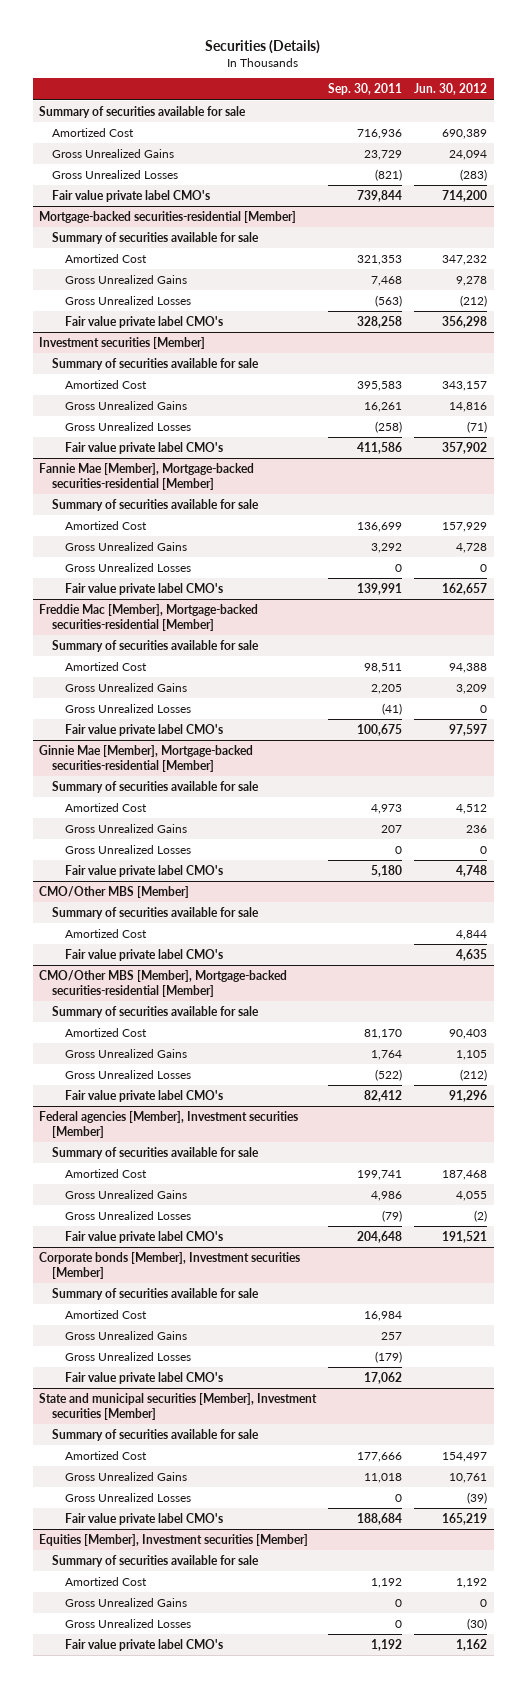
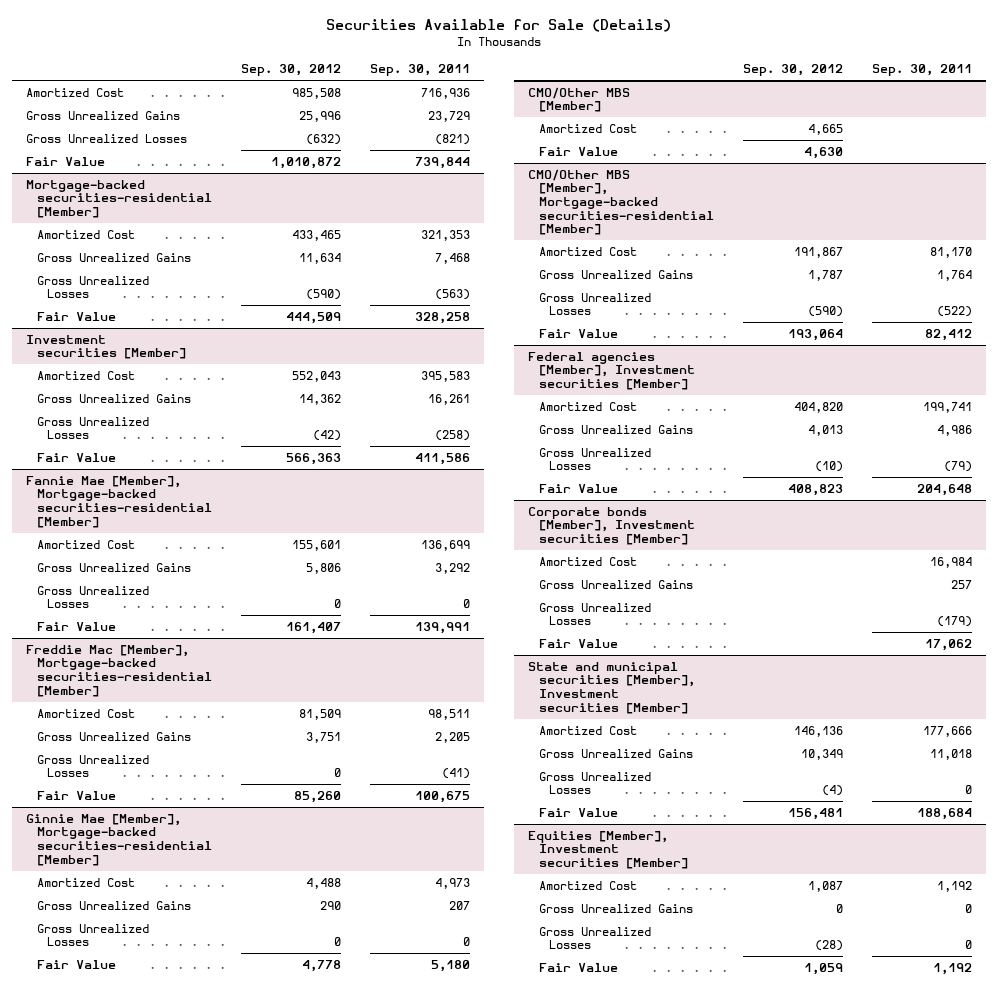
- Securities (Details)
+ Securities Available for Sale (Details)
- | Sep. 30, 2011 | Jun. 30, 2012
+ | Sep. 30, 2012 | Sep. 30, 2011
- Summary of securities available for sale
- Fair value private label CMO's | 739,844 | 714,200
+ Fair Value | 1,010,872 | 739,844
@ Mortgage-backed securities-residential [Member]
- Summary of securities available for sale
- Fair value private label CMO's | 328,258 | 356,298
+ Fair Value | 444,509 | 328,258
@ Investment securities [Member]
- Summary of securities available for sale
- Fair value private label CMO's | 411,586 | 357,902
+ Fair Value | 566,363 | 411,586
@ Fannie Mae [Member], Mortgage-backed securities-residential [Member]
- Summary of securities available for sale
- Fair value private label CMO's | 139,991 | 162,657
+ Fair Value | 161,407 | 139,991
@ Freddie Mac [Member], Mortgage-backed securities-residential [Member]
- Summary of securities available for sale
- Fair value private label CMO's | 100,675 | 97,597
+ Fair Value | 85,260 | 100,675
@ Ginnie Mae [Member], Mortgage-backed securities-residential [Member]
- Summary of securities available for sale
- Fair value private label CMO's | 5,180 | 4,748
+ Fair Value | 4,778 | 5,180
@ CMO/Other MBS [Member]
- Summary of securities available for sale
- Fair value private label CMO's | | 4,635
+ Fair Value | 4,630 |
@ CMO/Other MBS [Member], Mortgage-backed securities-residential [Member]
- Summary of securities available for sale
- Fair value private label CMO's | 82,412 | 91,296
+ Fair Value | 193,064 | 82,412
@ Federal agencies [Member], Investment securities [Member]
- Summary of securities available for sale
- Fair value private label CMO's | 204,648 | 191,521
+ Fair Value | 408,823 | 204,648
@ Corporate bonds [Member], Investment securities [Member]
- Summary of securities available for sale
- Fair value private label CMO's | 17,062 |
+ Fair Value | | 17,062
@ State and municipal securities [Member], Investment securities [Member]
- Summary of securities available for sale
- Fair value private label CMO's | 188,684 | 165,219
+ Fair Value | 156,481 | 188,684
@ Equities [Member], Investment securities [Member]
- Summary of securities available for sale
- Fair value private label CMO's | 1,192 | 1,162
+ Fair Value | 1,059 | 1,192

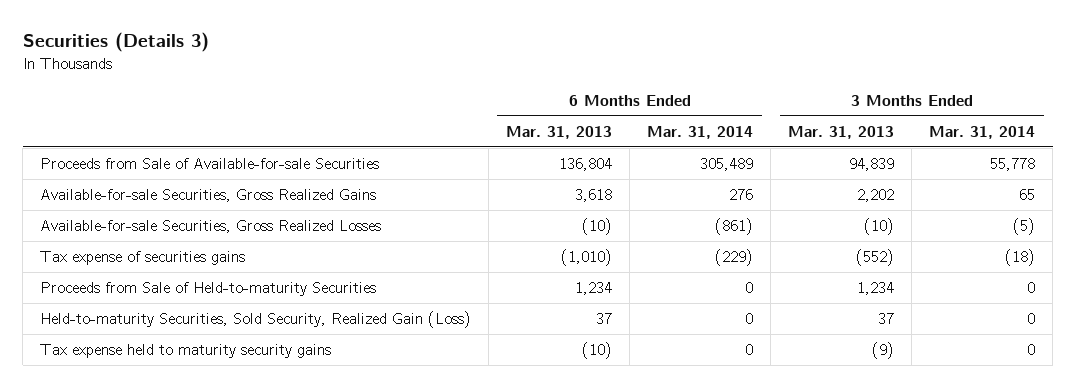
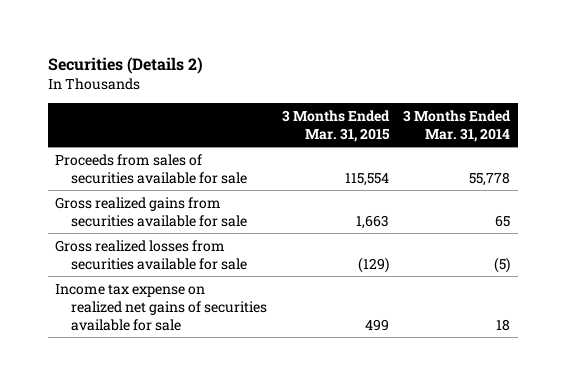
- Securities (Details 3)
+ Securities (Details 2)
- | 6 Months Ended Mar. 31, 2013 | 6 Months Ended Mar. 31, 2014 | 3 Months Ended Mar. 31, 2013 | 3 Months Ended Mar. 31, 2014
+ | 3 Months Ended Mar. 31, 2015 | 3 Months Ended Mar. 31, 2014
- Proceeds from Sale of Available-for-sale Securities | 136,804 | 305,489 | 94,839 | 55,778
- Available-for-sale Securities, Gross Realized Gains | 3,618 | 276 | 2,202 | 65
- Available-for-sale Securities, Gross Realized Losses | (10) | (861) | (10) | (5)
- Tax expense of securities gains | (1,010) | (229) | (552) | (18)
- Proceeds from Sale of Held-to-maturity Securities | 1,234 | 0 | 1,234 | 0
- Held-to-maturity Securities, Sold Security, Realized Gain (Loss) | 37 | 0 | 37 | 0
- Tax expense held to maturity security gains | (10) | 0 | (9) | 0
+ Proceeds from sales of securities available for sale | 115,554 | 55,778
+ Gross realized gains from securities available for sale | 1,663 | 65
+ Gross realized losses from securities available for sale | (129) | (5)
+ Income tax expense on realized net gains of securities available for sale | 499 | 18

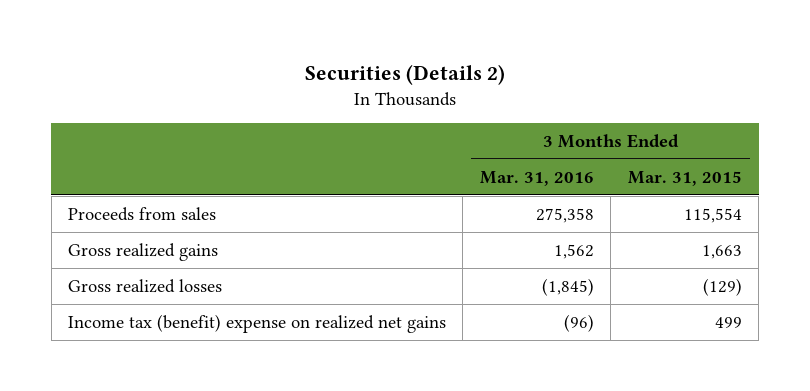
- | 3 Months Ended Mar. 31, 2015 | 3 Months Ended Mar. 31, 2014
+ | 3 Months Ended Mar. 31, 2016 | 3 Months Ended Mar. 31, 2015
- Proceeds from sales of securities available for sale | 115,554 | 55,778
- Gross realized gains from securities available for sale | 1,663 | 65
- Gross realized losses from securities available for sale | (129) | (5)
- Income tax expense on realized net gains of securities available for sale | 499 | 18
+ Proceeds from sales | 275,358 | 115,554
+ Gross realized gains | 1,562 | 1,663
+ Gross realized losses | (1,845) | (129)
+ Income tax (benefit) expense on realized net gains | (96) | 499

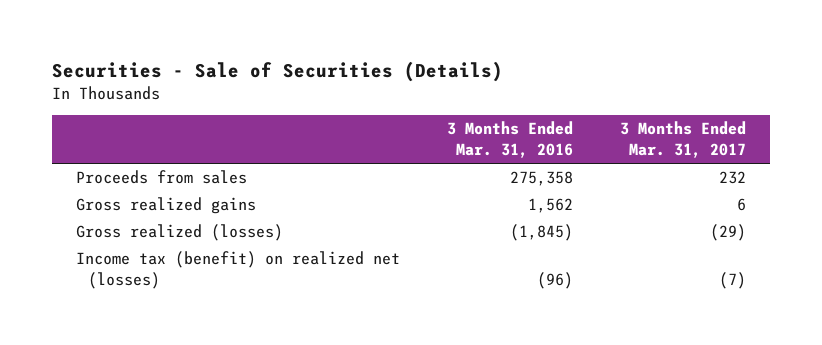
- Securities (Details 2)
+ Securities - Sale of Securities (Details)
- | 3 Months Ended Mar. 31, 2016 | 3 Months Ended Mar. 31, 2015
+ | 3 Months Ended Mar. 31, 2016 | 3 Months Ended Mar. 31, 2017
- Gross realized losses | (1,845) | (129)
- Income tax (benefit) expense on realized net gains | (96) | 499
+ Gross realized (losses) | (1,845) | (29)
+ Income tax (benefit) on realized net (losses) | (96) | (7)

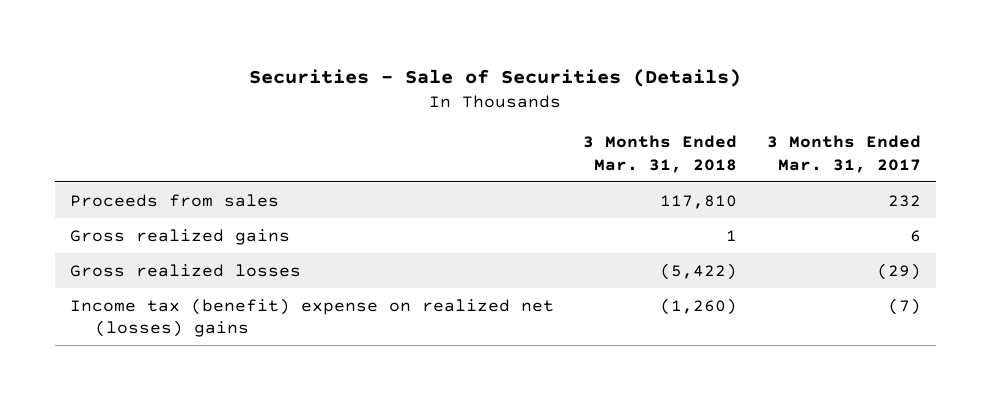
- | 3 Months Ended Mar. 31, 2016 | 3 Months Ended Mar. 31, 2017
+ | 3 Months Ended Mar. 31, 2018 | 3 Months Ended Mar. 31, 2017
- Gross realized (losses) | (1,845) | (29)
- Income tax (benefit) on realized net (losses) | (96) | (7)
+ Gross realized losses | (5,422) | (29)
+ Income tax (benefit) expense on realized net (losses) gains | (1,260) | (7)

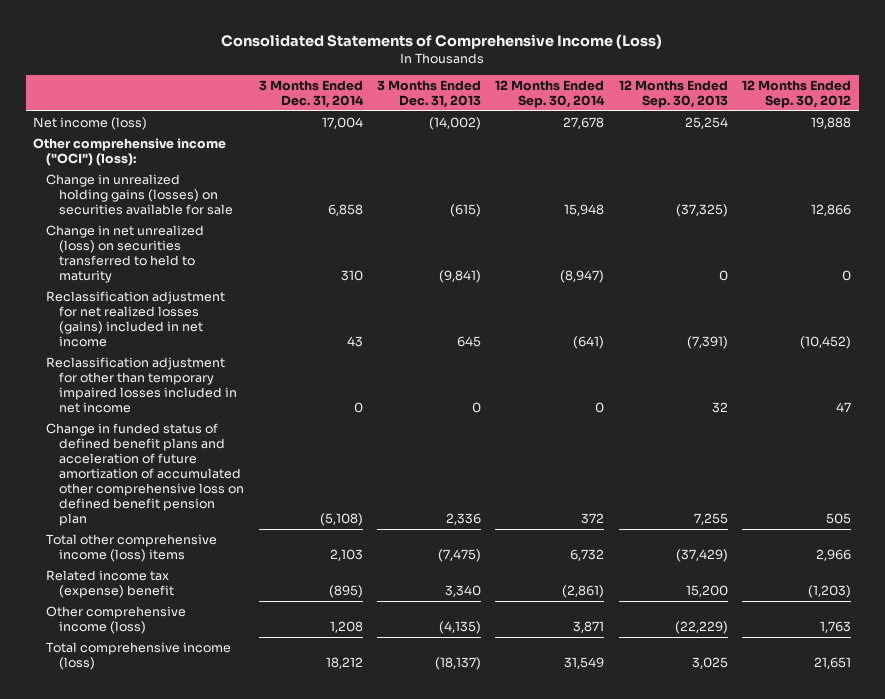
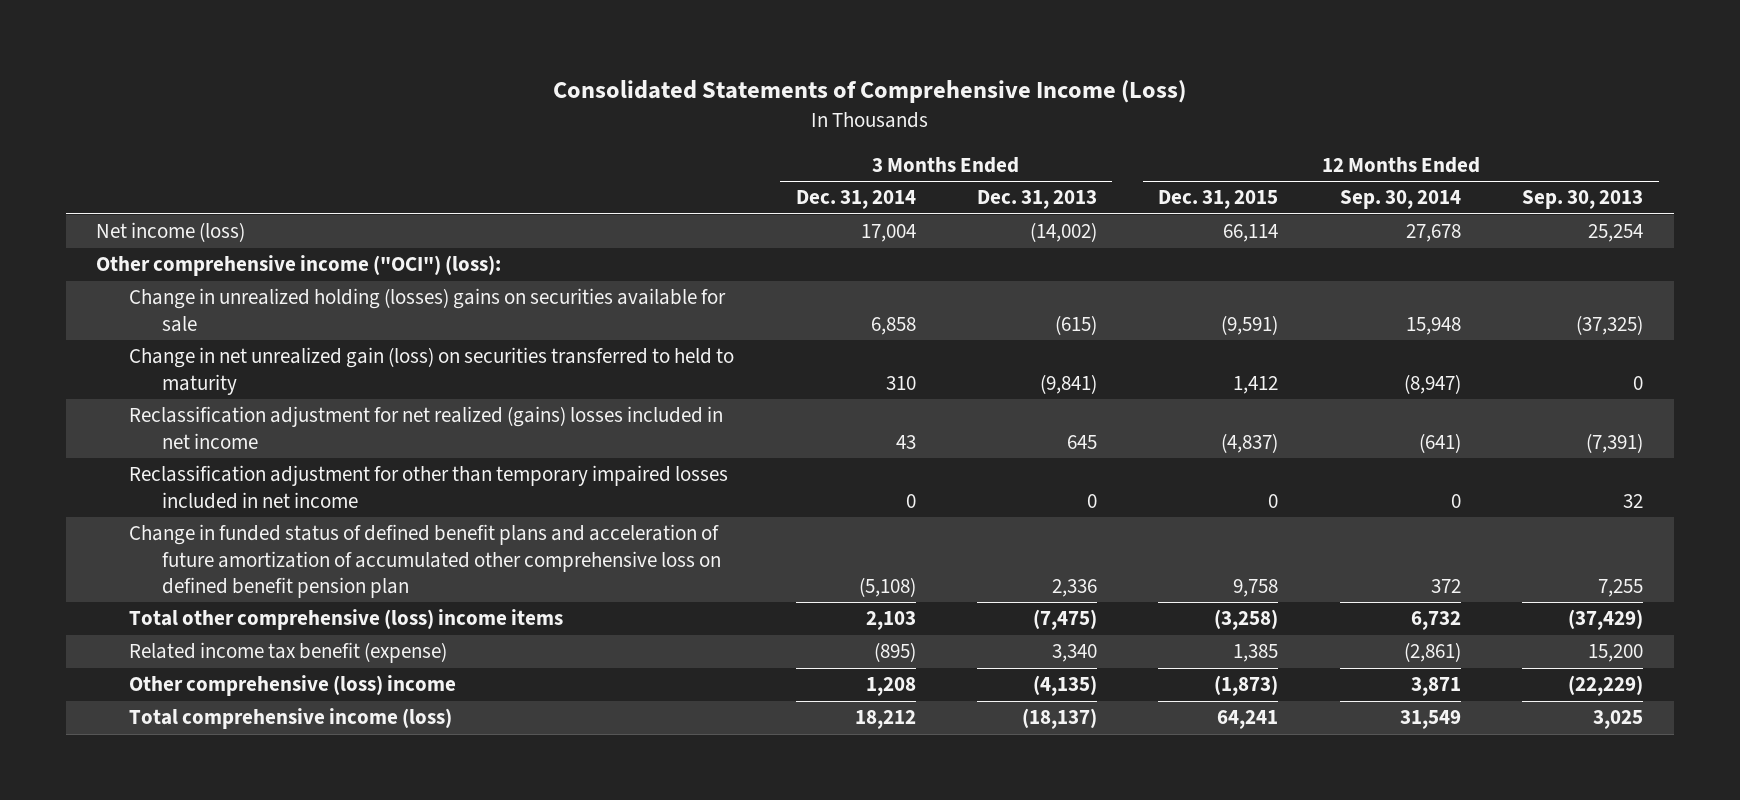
- | 3 Months Ended Dec. 31, 2014 | 3 Months Ended Dec. 31, 2013 | 12 Months Ended Sep. 30, 2014 | 12 Months Ended Sep. 30, 2013 | 12 Months Ended Sep. 30, 2012
+ | 3 Months Ended Dec. 31, 2014 | 3 Months Ended Dec. 31, 2013 | 12 Months Ended Dec. 31, 2015 | 12 Months Ended Sep. 30, 2014 | 12 Months Ended Sep. 30, 2013
- Change in unrealized holding gains (losses) on securities available for sale | 6,858 | (615) | 15,948 | (37,325) | 12,866
- Change in net unrealized (loss) on securities transferred to held to maturity | 310 | (9,841) | (8,947) | 0 | 0
- Reclassification adjustment for net realized losses (gains) included in net income | 43 | 645 | (641) | (7,391) | (10,452)
+ Change in unrealized holding (losses) gains on securities available for sale | 6,858 | (615) | (9,591) | 15,948 | (37,325)
+ Change in net unrealized gain (loss) on securities transferred to held to maturity | 310 | (9,841) | 1,412 | (8,947) | 0
+ Reclassification adjustment for net realized (gains) losses included in net income | 43 | 645 | (4,837) | (641) | (7,391)
- Total other comprehensive income (loss) items | 2,103 | (7,475) | 6,732 | (37,429) | 2,966
- Related income tax (expense) benefit | (895) | 3,340 | (2,861) | 15,200 | (1,203)
- Other comprehensive income (loss) | 1,208 | (4,135) | 3,871 | (22,229) | 1,763
+ Total other comprehensive (loss) income items | 2,103 | (7,475) | (3,258) | 6,732 | (37,429)
+ Related income tax benefit (expense) | (895) | 3,340 | 1,385 | (2,861) | 15,200
+ Other comprehensive (loss) income | 1,208 | (4,135) | (1,873) | 3,871 | (22,229)

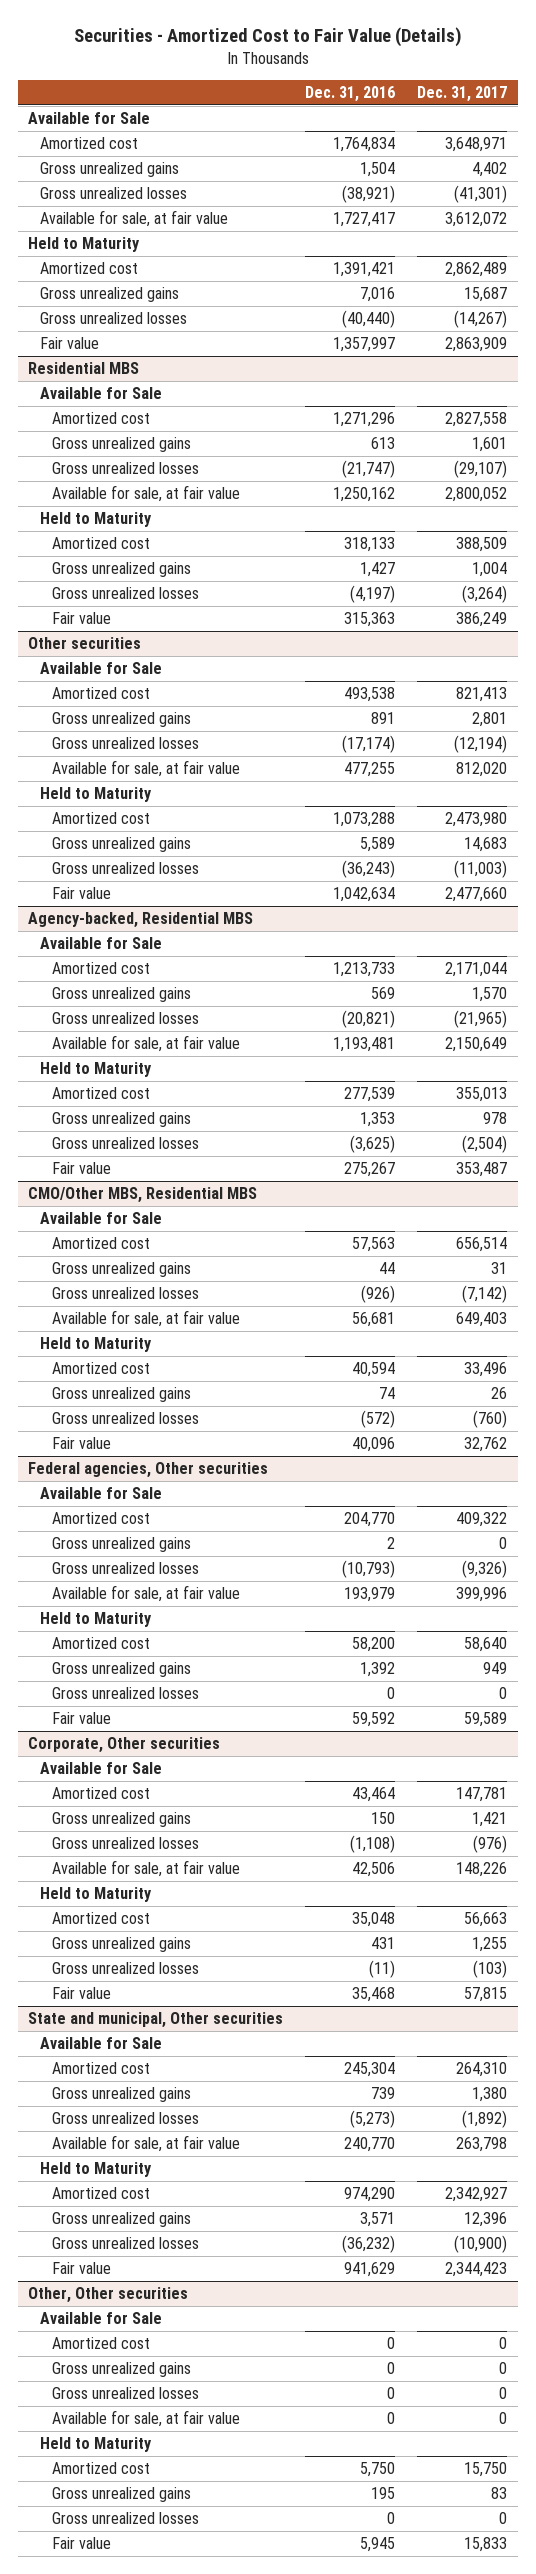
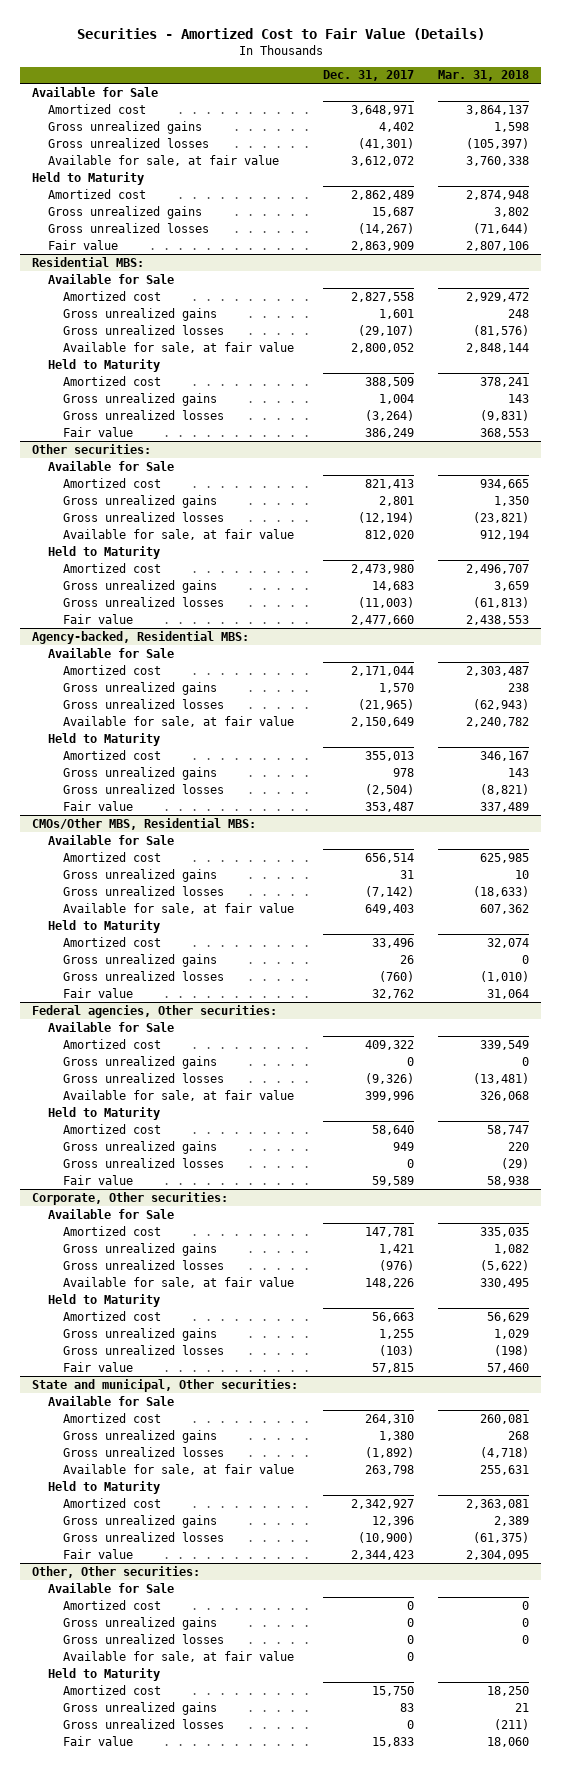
- | Dec. 31, 2016 | Dec. 31, 2017
+ | Dec. 31, 2017 | Mar. 31, 2018
- Residential MBS
+ Residential MBS:
- Other securities
+ Other securities:
- Agency-backed, Residential MBS
+ Agency-backed, Residential MBS:
- CMO/Other MBS, Residential MBS
+ CMOs/Other MBS, Residential MBS:
- Federal agencies, Other securities
+ Federal agencies, Other securities:
- Corporate, Other securities
+ Corporate, Other securities:
- State and municipal, Other securities
+ State and municipal, Other securities:
- Other, Other securities
+ Other, Other securities:

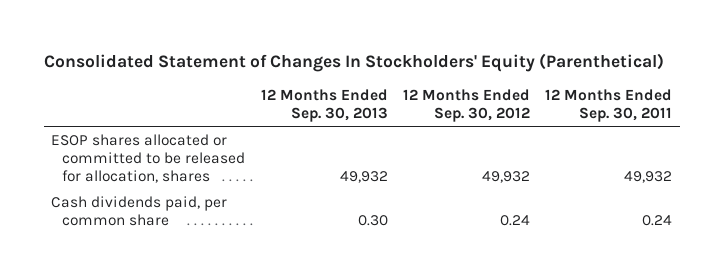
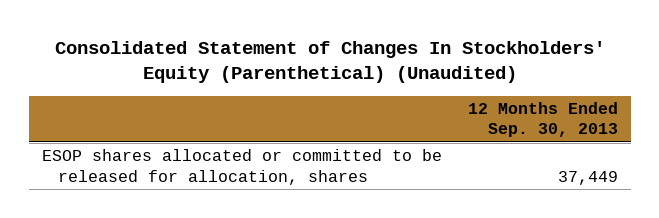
- Consolidated Statement of Changes In Stockholders' Equity (Parenthetical)
+ Consolidated Statement of Changes In Stockholders' Equity (Parenthetical) (Unaudited)
- | 12 Months Ended Sep. 30, 2013 | 12 Months Ended Sep. 30, 2012 | 12 Months Ended Sep. 30, 2011
+ | 12 Months Ended Sep. 30, 2013
- ESOP shares allocated or committed to be released for allocation, shares | 49,932 | 49,932 | 49,932
- Cash dividends paid, per common share | 0.30 | 0.24 | 0.24
+ ESOP shares allocated or committed to be released for allocation, shares | 37,449

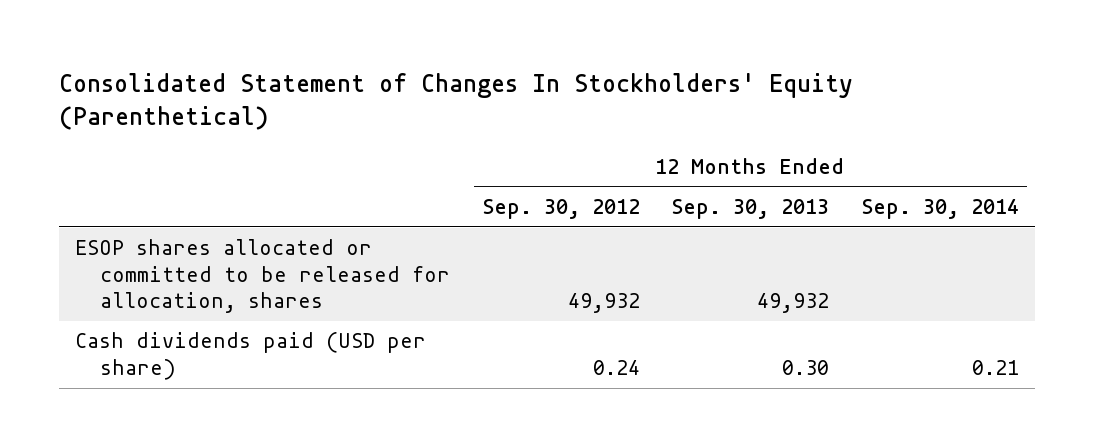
- Consolidated Statement of Changes In Stockholders' Equity (Parenthetical) (Unaudited)
+ Consolidated Statement of Changes In Stockholders' Equity (Parenthetical)
- | 12 Months Ended Sep. 30, 2013
+ | 12 Months Ended Sep. 30, 2012 | 12 Months Ended Sep. 30, 2013 | 12 Months Ended Sep. 30, 2014
- ESOP shares allocated or committed to be released for allocation, shares | 37,449
+ ESOP shares allocated or committed to be released for allocation, shares | 49,932 | 49,932 |
+ Cash dividends paid (USD per share) | 0.24 | 0.30 | 0.21

